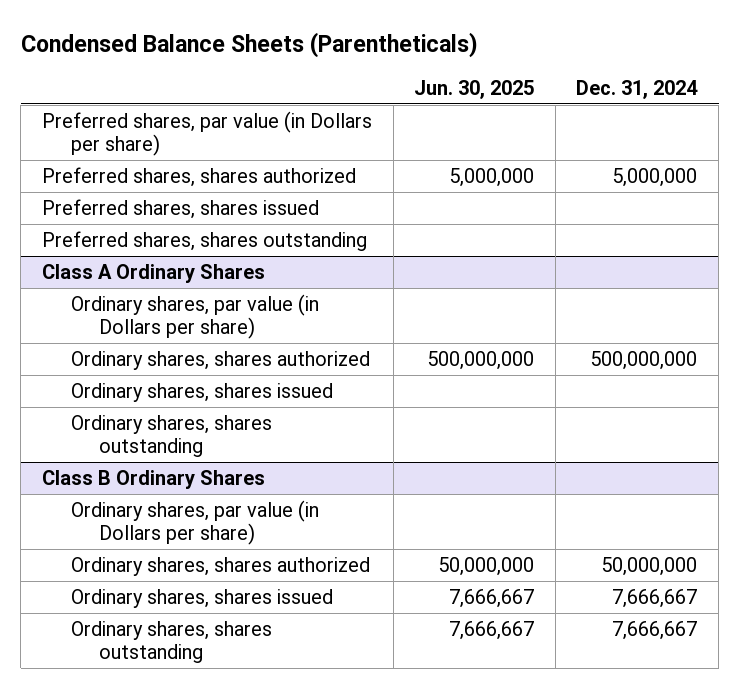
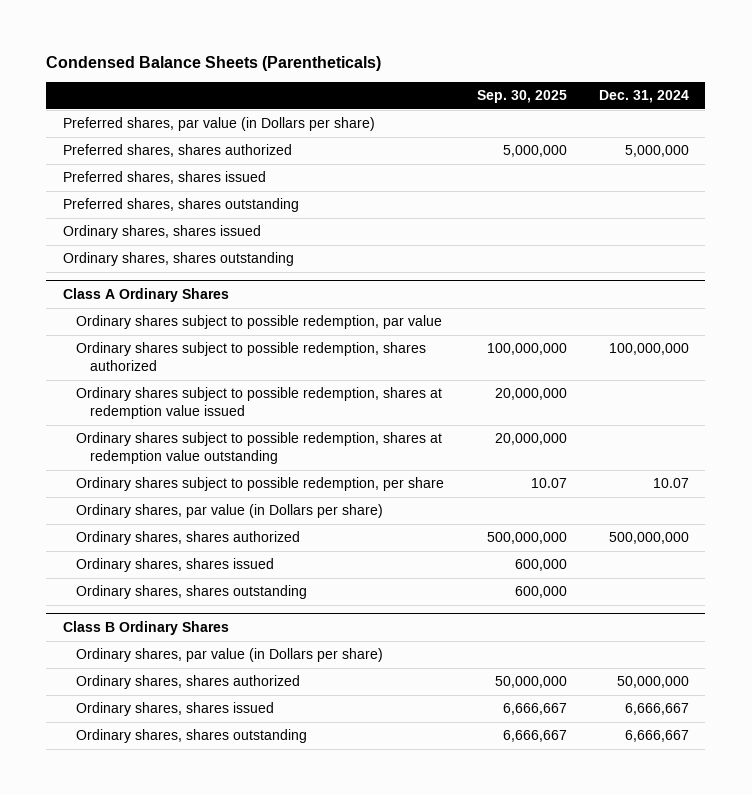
- | Jun. 30, 2025 | Dec. 31, 2024
+ | Sep. 30, 2025 | Dec. 31, 2024
+ Ordinary shares, shares issued
+ Ordinary shares, shares outstanding
@ Class A Ordinary Shares
+ Ordinary shares subject to possible redemption, par value
+ Ordinary shares subject to possible redemption, shares authorized | 100,000,000 | 100,000,000
+ Ordinary shares subject to possible redemption, shares at redemption value issued | 20,000,000 |
+ Ordinary shares subject to possible redemption, shares at redemption value outstanding | 20,000,000 |
+ Ordinary shares subject to possible redemption, per share | 10.07 | 10.07
@ Class B Ordinary Shares
- Ordinary shares, shares issued | 7,666,667 | 7,666,667
- Ordinary shares, shares outstanding | 7,666,667 | 7,666,667
+ Ordinary shares, shares issued | 6,666,667 | 6,666,667
+ Ordinary shares, shares outstanding | 6,666,667 | 6,666,667

